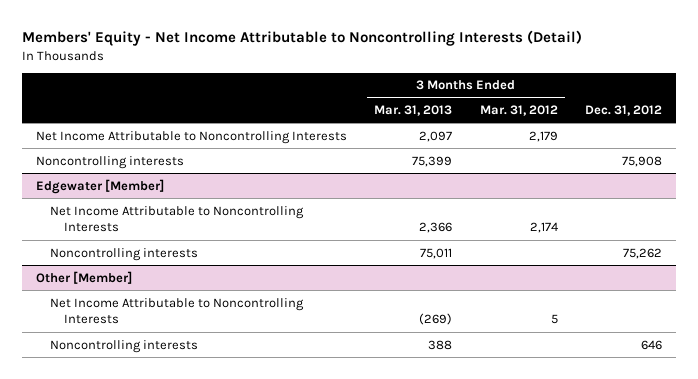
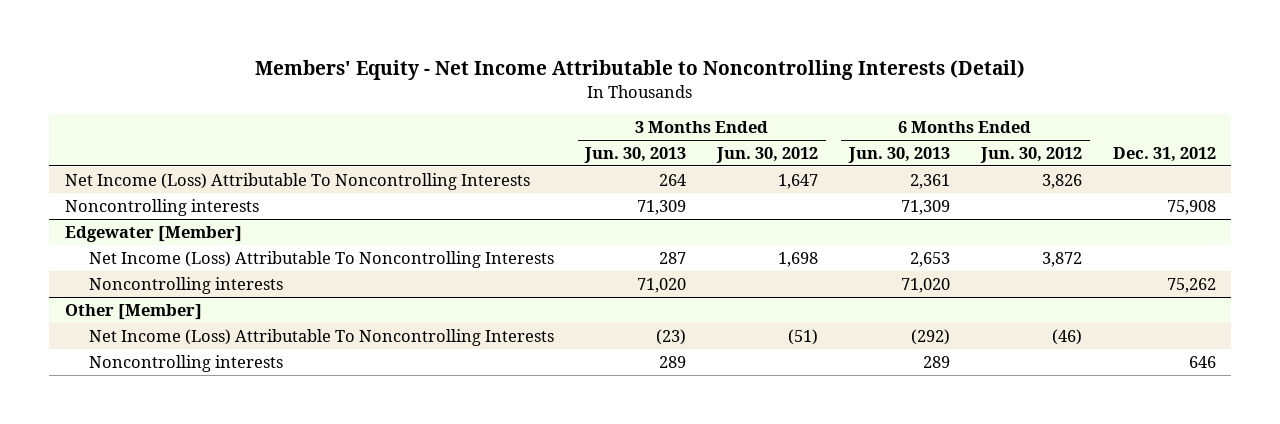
- | 3 Months Ended Mar. 31, 2013 | 3 Months Ended Mar. 31, 2012 | Dec. 31, 2012
+ | 3 Months Ended Jun. 30, 2013 | 3 Months Ended Jun. 30, 2012 | 6 Months Ended Jun. 30, 2013 | 6 Months Ended Jun. 30, 2012 | Dec. 31, 2012
- Net Income Attributable to Noncontrolling Interests | 2,097 | 2,179 |
+ Net Income (Loss) Attributable To Noncontrolling Interests | 264 | 1,647 | 2,361 | 3,826 |
@ Edgewater [Member]
- Net Income Attributable to Noncontrolling Interests | 2,366 | 2,174 |
+ Net Income (Loss) Attributable To Noncontrolling Interests | 287 | 1,698 | 2,653 | 3,872 |
@ Other [Member]
- Net Income Attributable to Noncontrolling Interests | (269) | 5 |
+ Net Income (Loss) Attributable To Noncontrolling Interests | (23) | (51) | (292) | (46) |

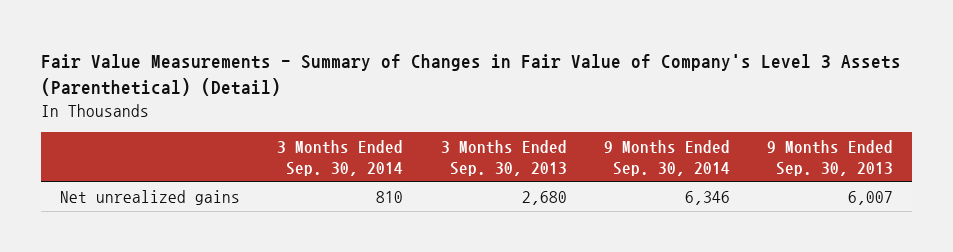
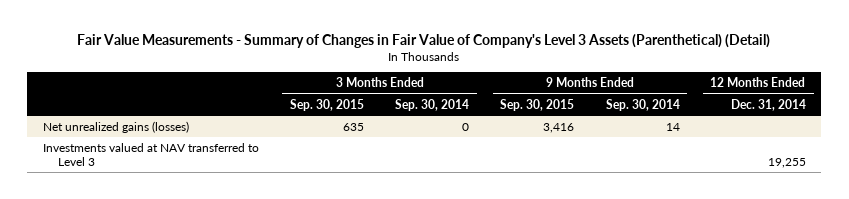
- | 3 Months Ended Sep. 30, 2014 | 3 Months Ended Sep. 30, 2013 | 9 Months Ended Sep. 30, 2014 | 9 Months Ended Sep. 30, 2013
+ | 3 Months Ended Sep. 30, 2015 | 3 Months Ended Sep. 30, 2014 | 9 Months Ended Sep. 30, 2015 | 9 Months Ended Sep. 30, 2014 | 12 Months Ended Dec. 31, 2014
- Net unrealized gains | 810 | 2,680 | 6,346 | 6,007
+ Net unrealized gains (losses) | 635 | 0 | 3,416 | 14 |
+ Investments valued at NAV transferred to Level 3 | | | | | 19,255

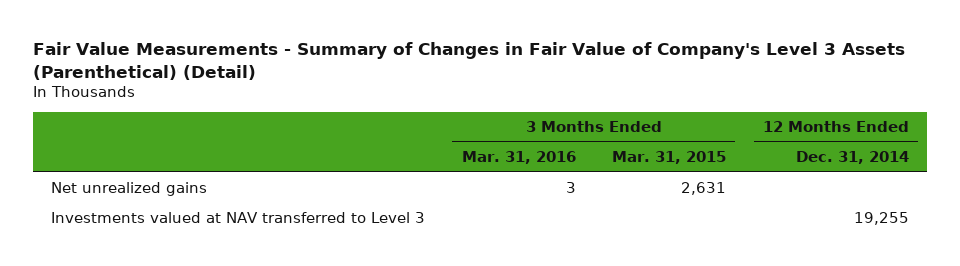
- | 3 Months Ended Sep. 30, 2015 | 3 Months Ended Sep. 30, 2014 | 9 Months Ended Sep. 30, 2015 | 9 Months Ended Sep. 30, 2014 | 12 Months Ended Dec. 31, 2014
+ | 3 Months Ended Mar. 31, 2016 | 3 Months Ended Mar. 31, 2015 | 12 Months Ended Dec. 31, 2014
- Net unrealized gains (losses) | 635 | 0 | 3,416 | 14 |
+ Net unrealized gains | 3 | 2,631 |

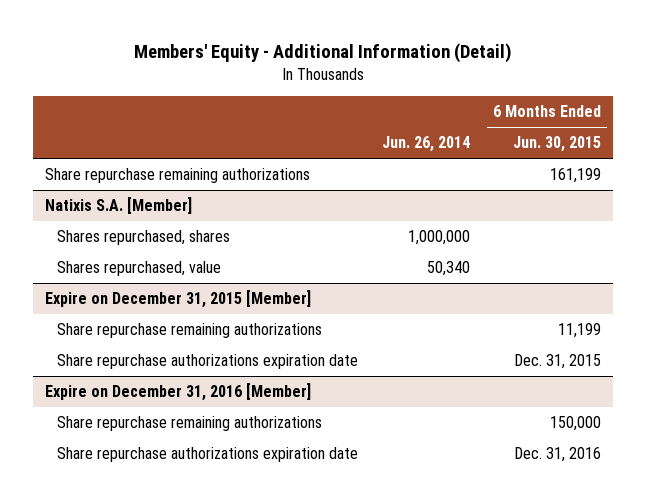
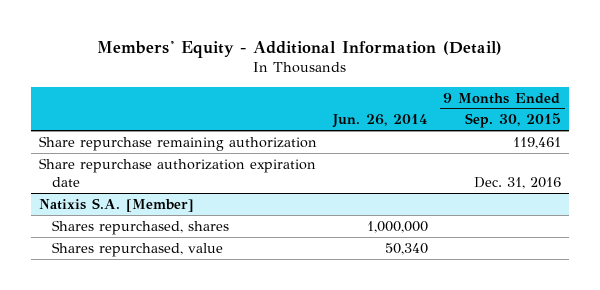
- | Jun. 26, 2014 | 6 Months Ended Jun. 30, 2015
+ | Jun. 26, 2014 | 9 Months Ended Sep. 30, 2015
- Share repurchase remaining authorizations | | 161,199
+ Share repurchase remaining authorization | | 119,461
+ Share repurchase authorization expiration date | | Dec. 31, 2016
- Expire on December 31, 2015 [Member]
- Share repurchase remaining authorizations | | 11,199
- Share repurchase authorizations expiration date | | Dec. 31, 2015
- Expire on December 31, 2016 [Member]
- Share repurchase remaining authorizations | | 150,000
- Share repurchase authorizations expiration date | | Dec. 31, 2016

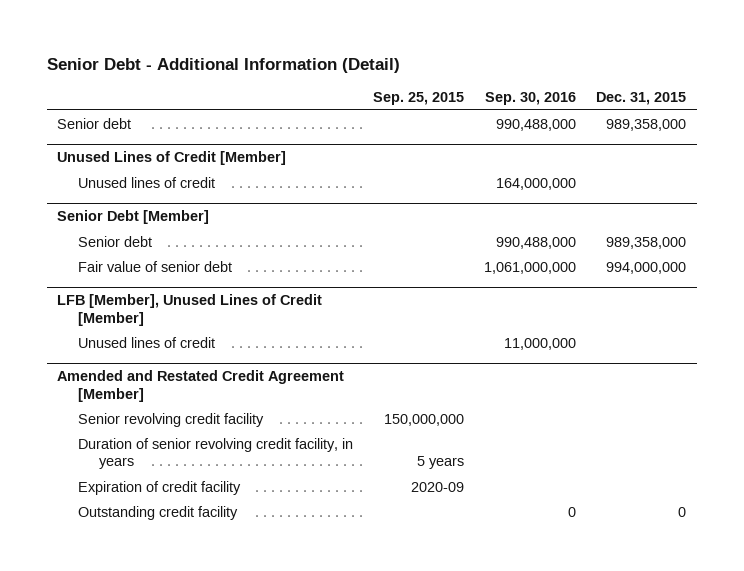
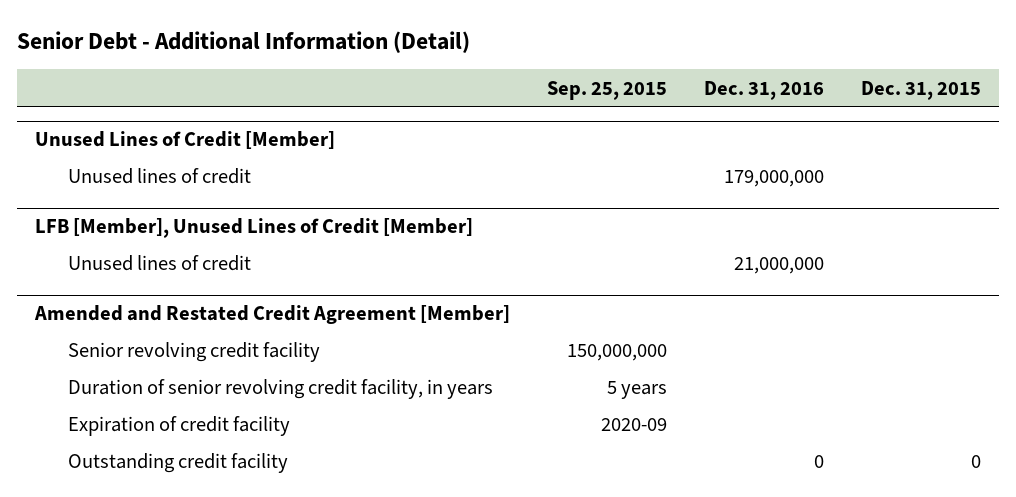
- | Sep. 25, 2015 | Sep. 30, 2016 | Dec. 31, 2015
+ | Sep. 25, 2015 | Dec. 31, 2016 | Dec. 31, 2015
- Senior debt | | 990,488,000 | 989,358,000
- Senior Debt [Member]
- Senior debt | | 990,488,000 | 989,358,000
- Fair value of senior debt | | 1,061,000,000 | 994,000,000

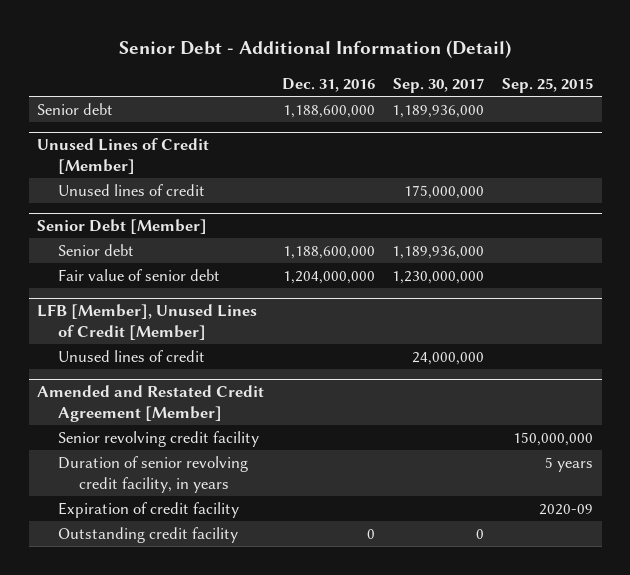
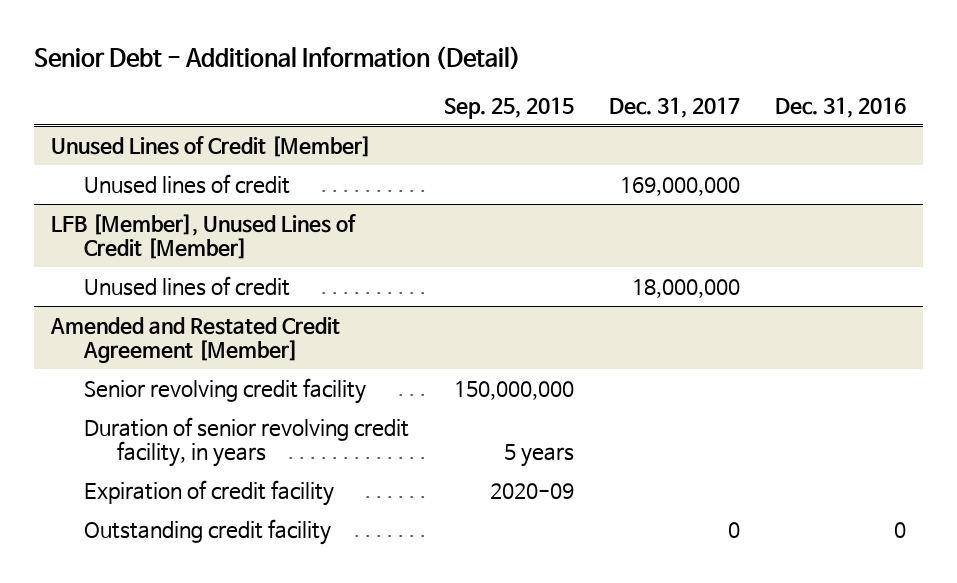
- | Dec. 31, 2016 | Sep. 30, 2017 | Sep. 25, 2015
+ | Sep. 25, 2015 | Dec. 31, 2017 | Dec. 31, 2016
- Senior debt | 1,188,600,000 | 1,189,936,000 |
- Senior Debt [Member]
- Senior debt | 1,188,600,000 | 1,189,936,000 |
- Fair value of senior debt | 1,204,000,000 | 1,230,000,000 |

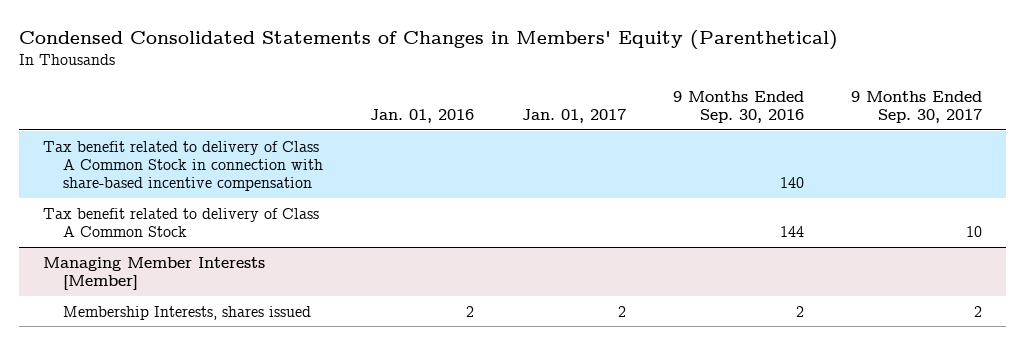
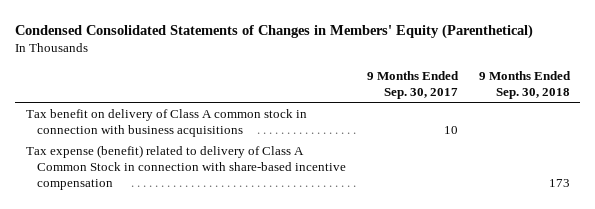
- | Jan. 01, 2016 | Jan. 01, 2017 | 9 Months Ended Sep. 30, 2016 | 9 Months Ended Sep. 30, 2017
+ | 9 Months Ended Sep. 30, 2017 | 9 Months Ended Sep. 30, 2018
- Tax benefit related to delivery of Class A Common Stock in connection with share-based incentive compensation | | | 140 |
- Tax benefit related to delivery of Class A Common Stock | | | 144 | 10
- Managing Member Interests [Member]
- Membership Interests, shares issued | 2 | 2 | 2 | 2
+ Tax benefit on delivery of Class A common stock in connection with business acquisitions | 10 |
+ Tax expense (benefit) related to delivery of Class A Common Stock in connection with share-based incentive compensation | | 173

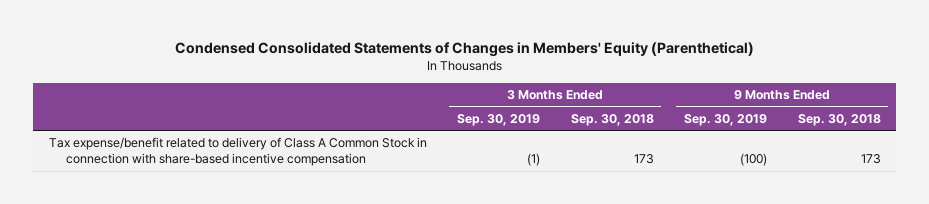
- | 9 Months Ended Sep. 30, 2017 | 9 Months Ended Sep. 30, 2018
+ | 3 Months Ended Sep. 30, 2019 | 3 Months Ended Sep. 30, 2018 | 9 Months Ended Sep. 30, 2019 | 9 Months Ended Sep. 30, 2018
- Tax benefit on delivery of Class A common stock in connection with business acquisitions | 10 |
- Tax expense (benefit) related to delivery of Class A Common Stock in connection with share-based incentive compensation | | 173
+ Tax expense/benefit related to delivery of Class A Common Stock in connection with share-based incentive compensation | (1) | 173 | (100) | 173

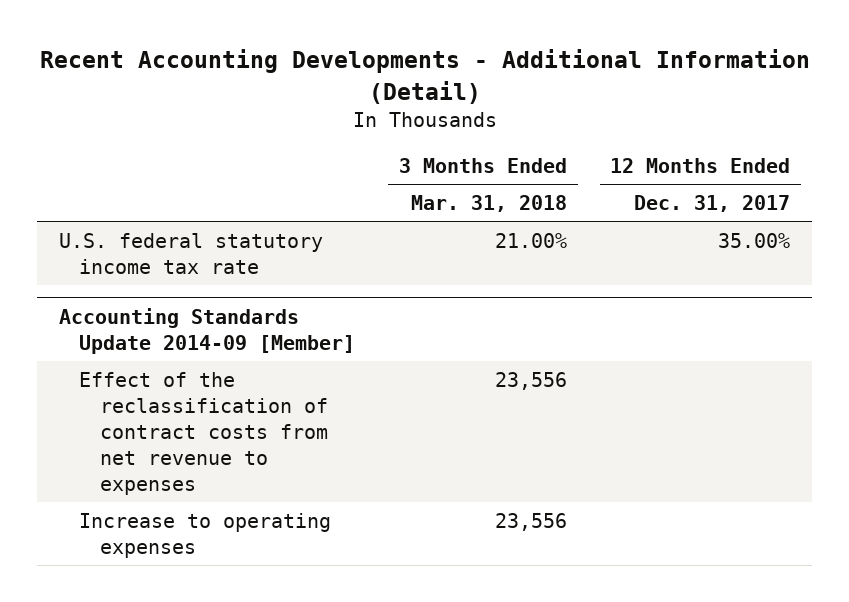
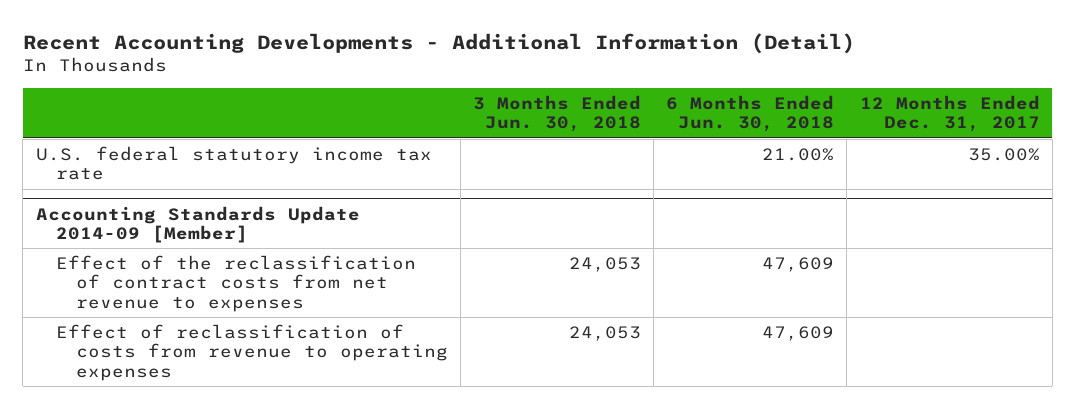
- | 3 Months Ended Mar. 31, 2018 | 12 Months Ended Dec. 31, 2017
+ | 3 Months Ended Jun. 30, 2018 | 6 Months Ended Jun. 30, 2018 | 12 Months Ended Dec. 31, 2017
@ Accounting Standards Update 2014-09 [Member]
- Increase to operating expenses | 23,556 |
+ Effect of reclassification of costs from revenue to operating expenses | 24,053 | 47,609 |

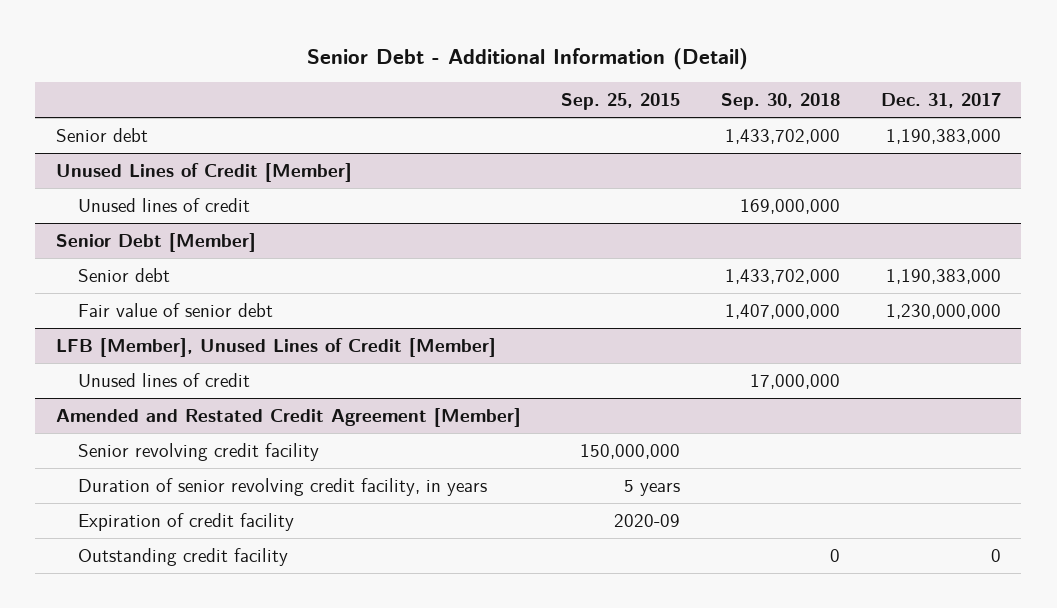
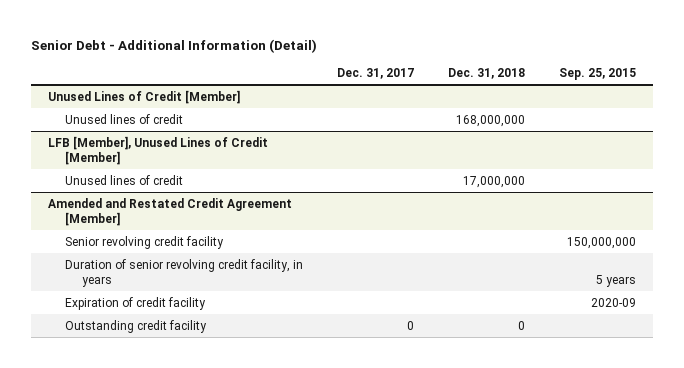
- | Sep. 25, 2015 | Sep. 30, 2018 | Dec. 31, 2017
+ | Dec. 31, 2017 | Dec. 31, 2018 | Sep. 25, 2015
- Senior debt | | 1,433,702,000 | 1,190,383,000
- Senior Debt [Member]
- Senior debt | | 1,433,702,000 | 1,190,383,000
- Fair value of senior debt | | 1,407,000,000 | 1,230,000,000

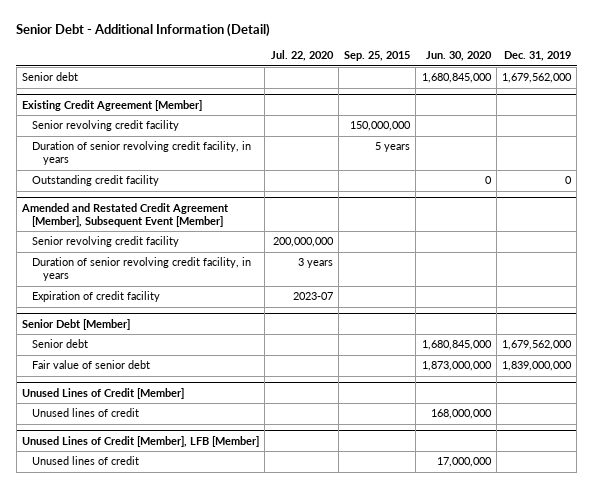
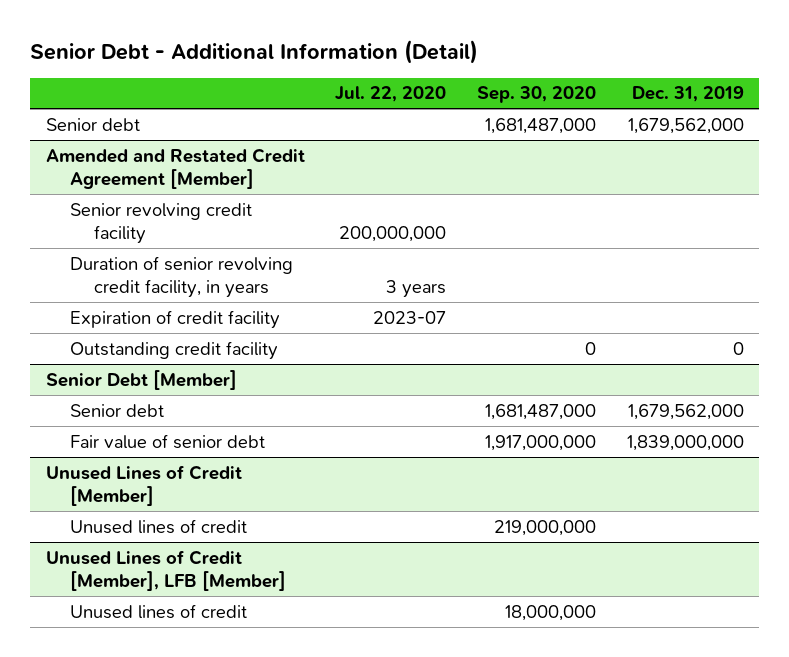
- | Jul. 22, 2020 | Sep. 25, 2015 | Jun. 30, 2020 | Dec. 31, 2019
+ | Jul. 22, 2020 | Sep. 30, 2020 | Dec. 31, 2019
- Existing Credit Agreement [Member]
- Senior revolving credit facility | | 150,000,000 | |
- Duration of senior revolving credit facility, in years | | 5 years | |
- Outstanding credit facility | | | 0 | 0
- Amended and Restated Credit Agreement [Member], Subsequent Event [Member]
+ Amended and Restated Credit Agreement [Member]
+ Outstanding credit facility | | 0 | 0

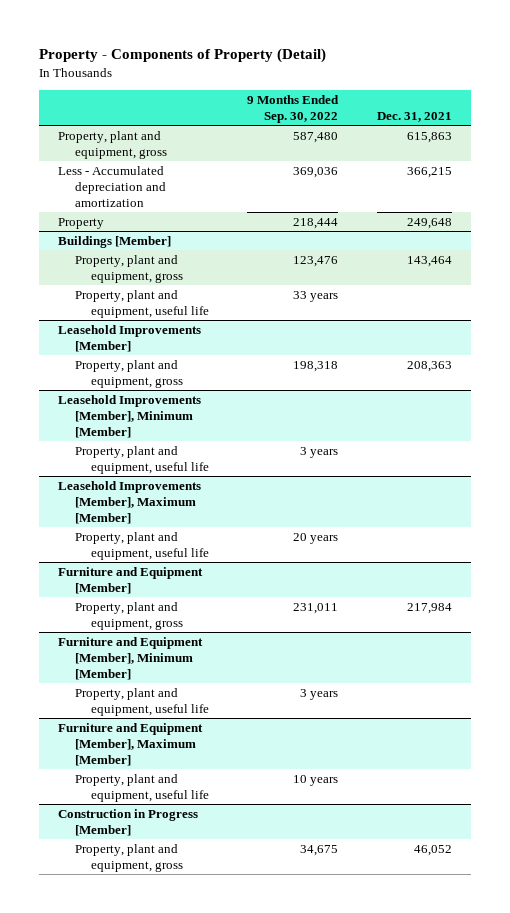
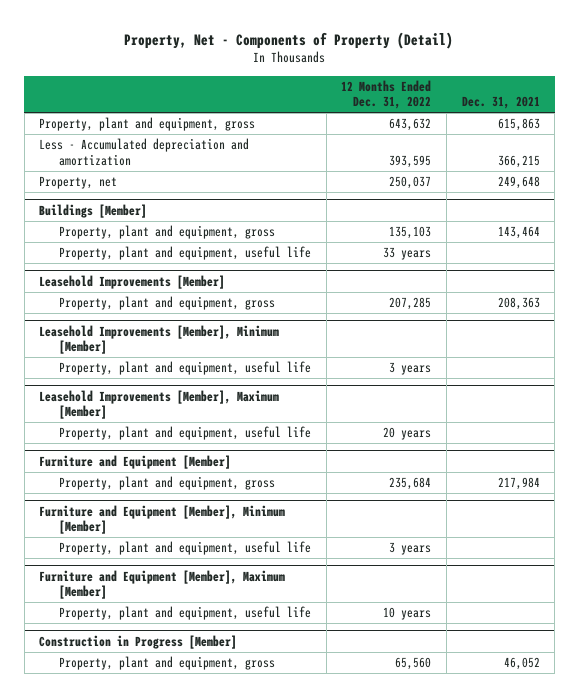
- Property - Components of Property (Detail)
+ Property, Net - Components of Property (Detail)
- | 9 Months Ended Sep. 30, 2022 | Dec. 31, 2021
+ | 12 Months Ended Dec. 31, 2022 | Dec. 31, 2021
- Property | 218,444 | 249,648
+ Property, net | 250,037 | 249,648

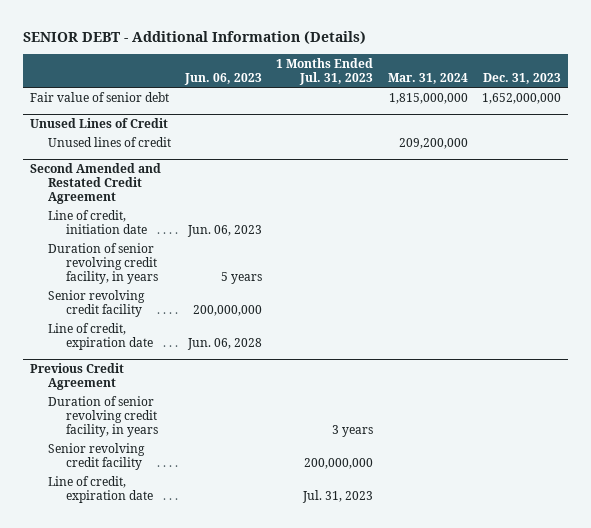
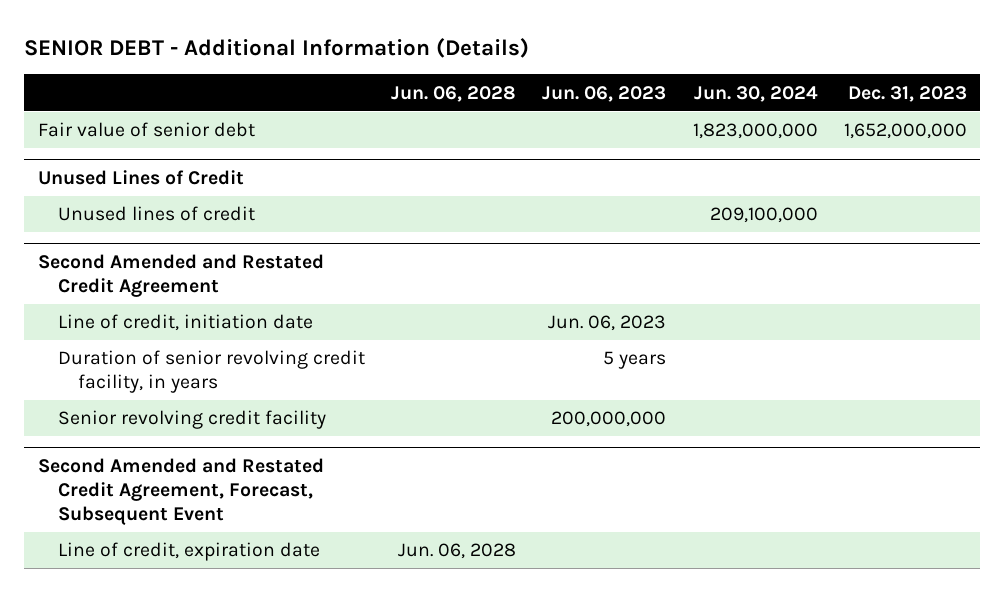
- | Jun. 06, 2023 | 1 Months Ended Jul. 31, 2023 | Mar. 31, 2024 | Dec. 31, 2023
+ | Jun. 06, 2028 | Jun. 06, 2023 | Jun. 30, 2024 | Dec. 31, 2023
@ Second Amended and Restated Credit Agreement
- Line of credit, expiration date | Jun. 06, 2028 | | |
- Previous Credit Agreement
- Duration of senior revolving credit facility, in years | | 3 years | |
- Senior revolving credit facility | | 200,000,000 | |
- Line of credit, expiration date | | Jul. 31, 2023 | |
+ Second Amended and Restated Credit Agreement, Forecast, Subsequent Event
+ Line of credit, expiration date | Jun. 06, 2028 | | |

